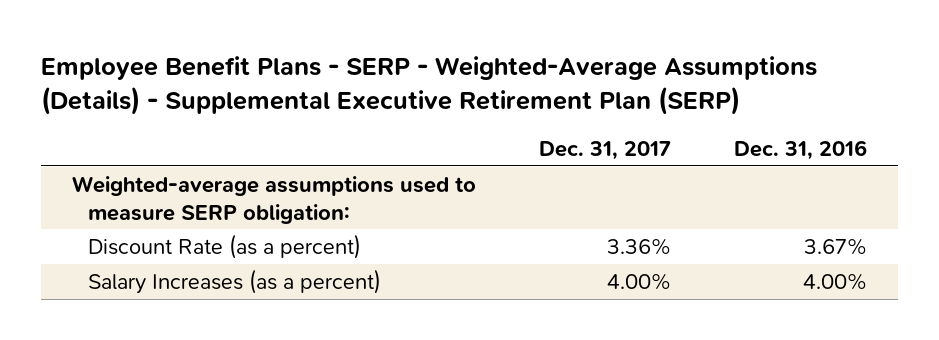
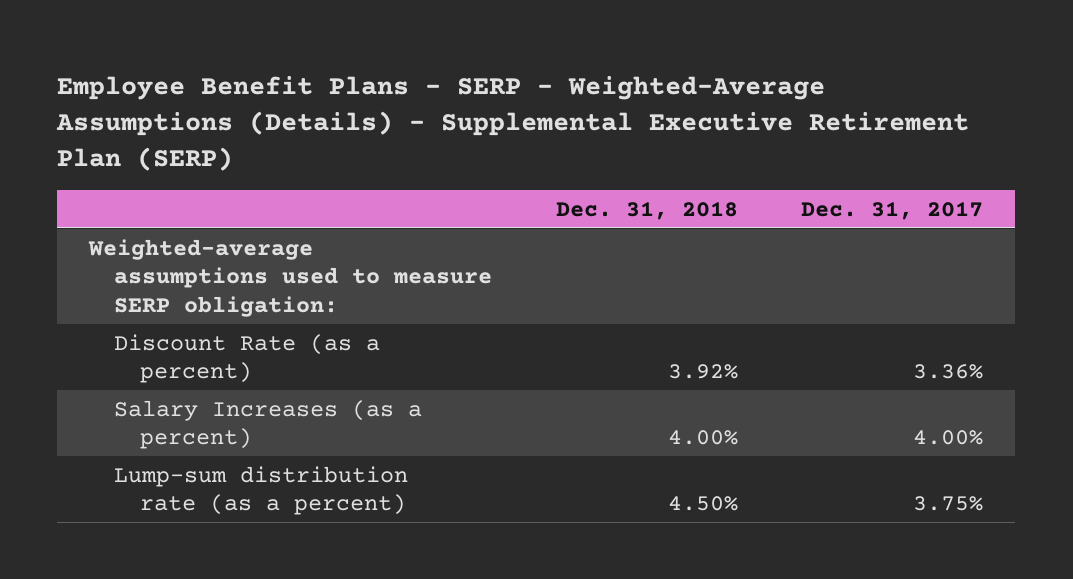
- | Dec. 31, 2017 | Dec. 31, 2016
+ | Dec. 31, 2018 | Dec. 31, 2017
+ Lump-sum distribution rate (as a percent) | 4.50% | 3.75%

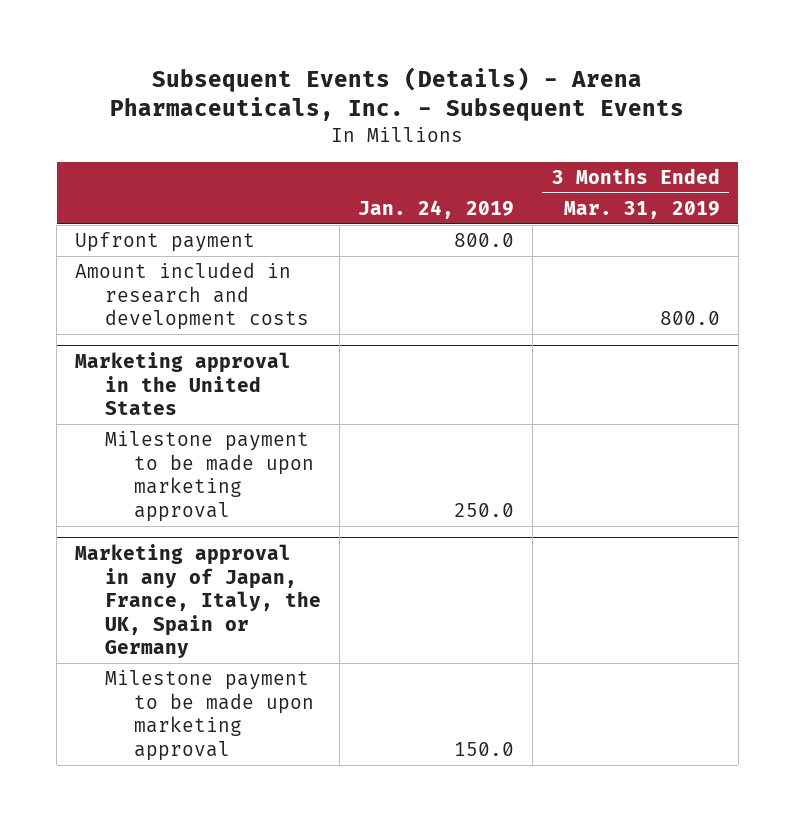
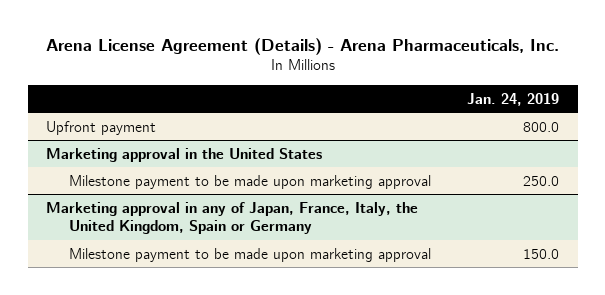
- Subsequent Events (Details) - Arena Pharmaceuticals, Inc. - Subsequent Events
+ Arena License Agreement (Details) - Arena Pharmaceuticals, Inc.
- | Jan. 24, 2019 | 3 Months Ended Mar. 31, 2019
+ | Jan. 24, 2019
- Amount included in research and development costs | | 800.0
- Marketing approval in any of Japan, France, Italy, the UK, Spain or Germany
+ Marketing approval in any of Japan, France, Italy, the United Kingdom, Spain or Germany

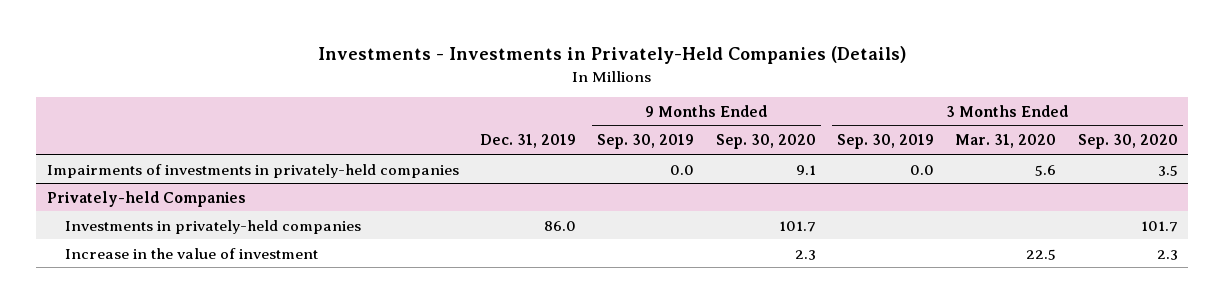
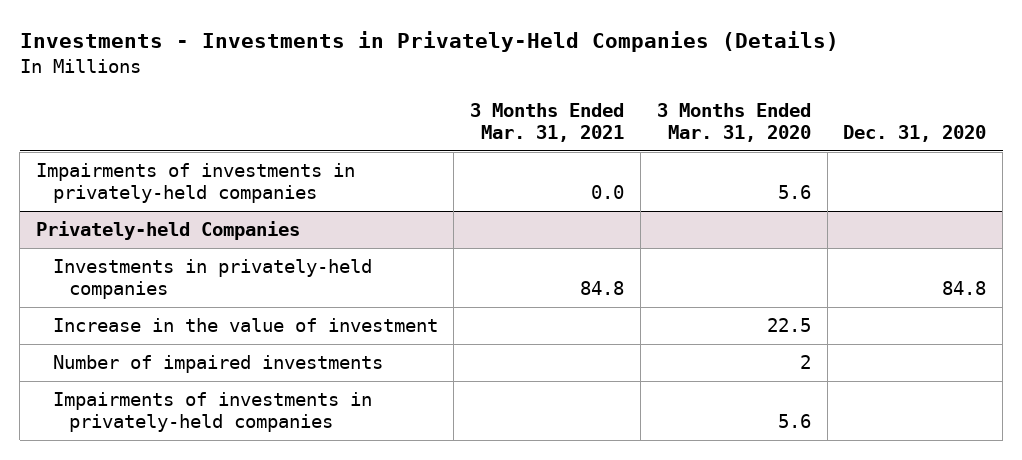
- | Dec. 31, 2019 | 9 Months Ended Sep. 30, 2019 | 9 Months Ended Sep. 30, 2020 | 3 Months Ended Sep. 30, 2019 | 3 Months Ended Mar. 31, 2020 | 3 Months Ended Sep. 30, 2020
+ | 3 Months Ended Mar. 31, 2021 | 3 Months Ended Mar. 31, 2020 | Dec. 31, 2020
@ Privately-held Companies
+ Number of impaired investments | | 2 |
+ Impairments of investments in privately-held companies | | 5.6 |

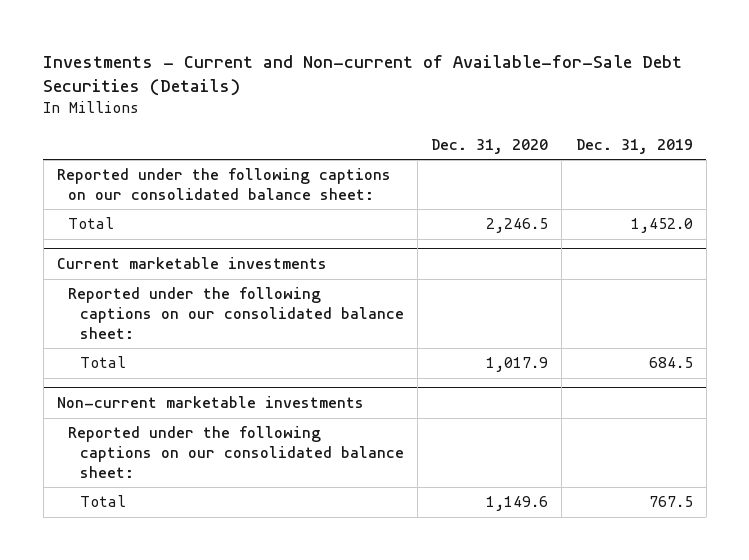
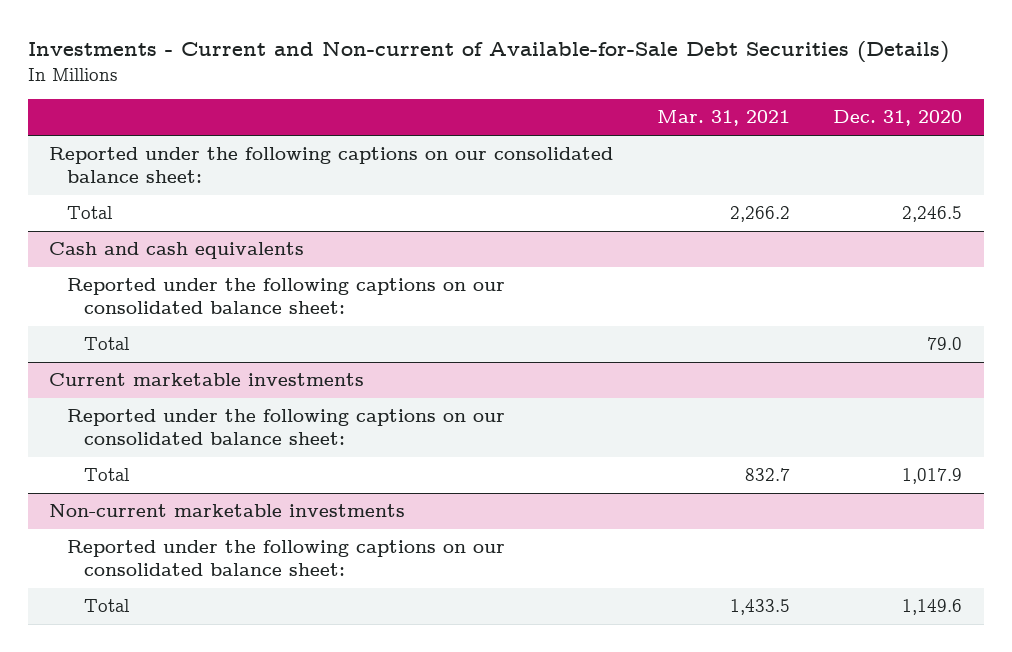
- | Dec. 31, 2020 | Dec. 31, 2019
+ | Mar. 31, 2021 | Dec. 31, 2020
+ Cash and cash equivalents
+ Reported under the following captions on our consolidated balance sheet:
+ Total | | 79.0

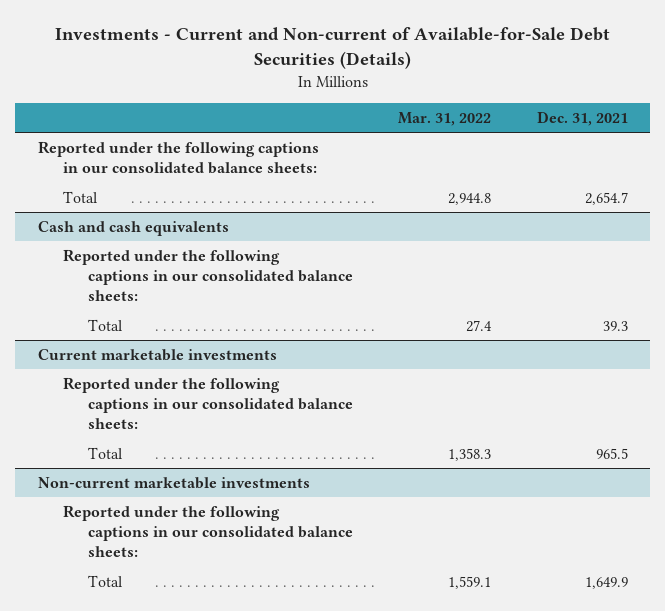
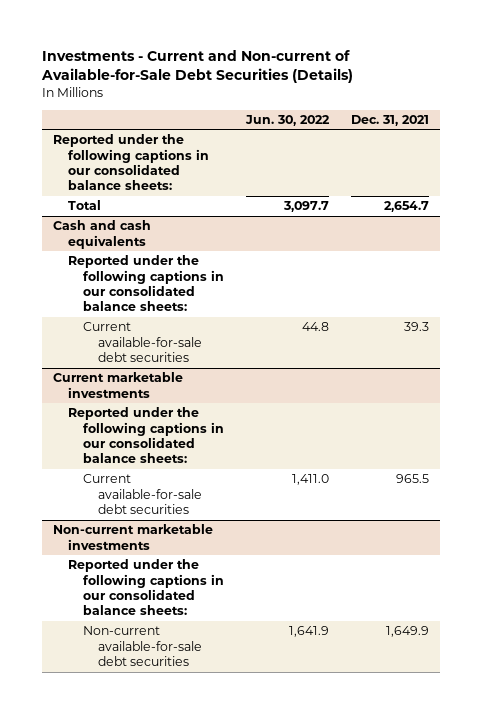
- | Mar. 31, 2022 | Dec. 31, 2021
+ | Jun. 30, 2022 | Dec. 31, 2021
@ Cash and cash equivalents
- Total | 27.4 | 39.3
+ Current available-for-sale debt securities | 44.8 | 39.3
@ Current marketable investments
- Total | 1,358.3 | 965.5
+ Current available-for-sale debt securities | 1,411.0 | 965.5
@ Non-current marketable investments
- Total | 1,559.1 | 1,649.9
+ Non-current available-for-sale debt securities | 1,641.9 | 1,649.9

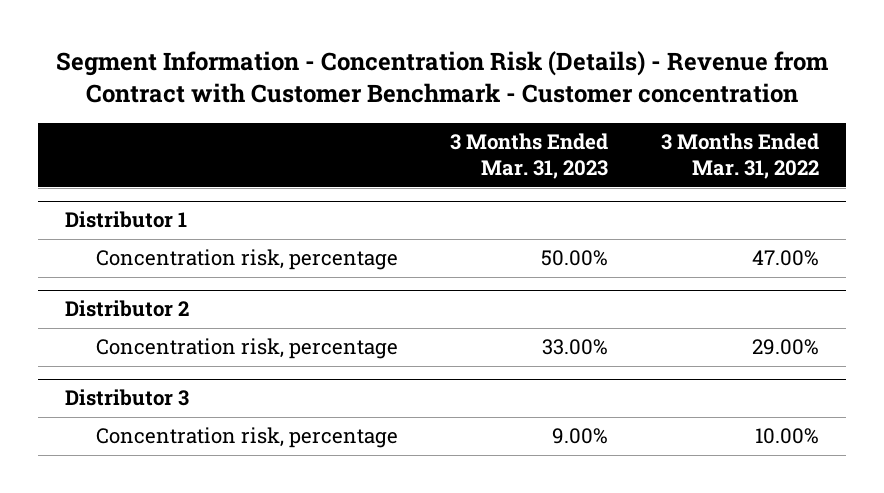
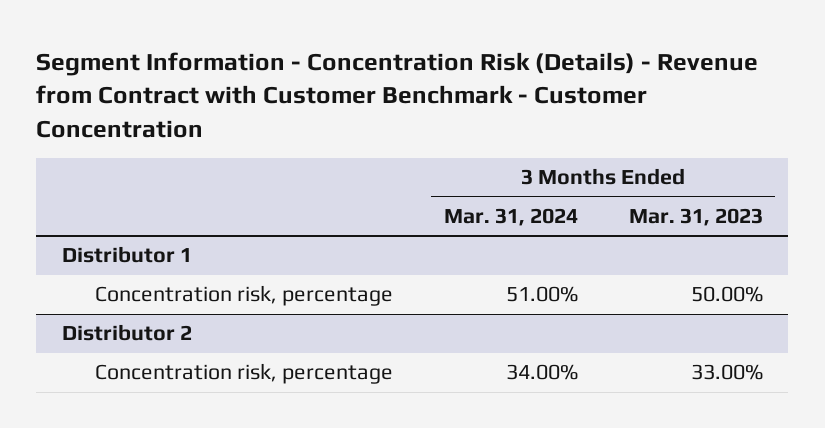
- Segment Information - Concentration Risk (Details) - Revenue from Contract with Customer Benchmark - Customer concentration
+ Segment Information - Concentration Risk (Details) - Revenue from Contract with Customer Benchmark - Customer Concentration
- | 3 Months Ended Mar. 31, 2023 | 3 Months Ended Mar. 31, 2022
+ | 3 Months Ended Mar. 31, 2024 | 3 Months Ended Mar. 31, 2023
- Distributor 3
- Concentration risk, percentage | 9.00% | 10.00%

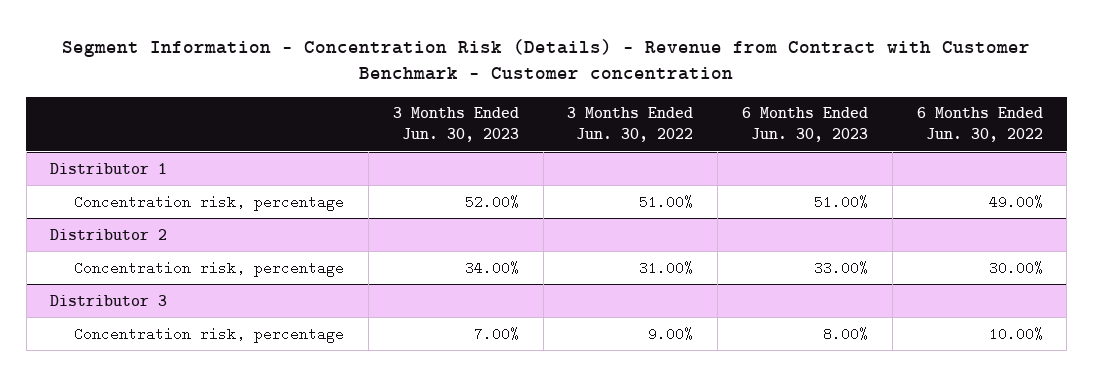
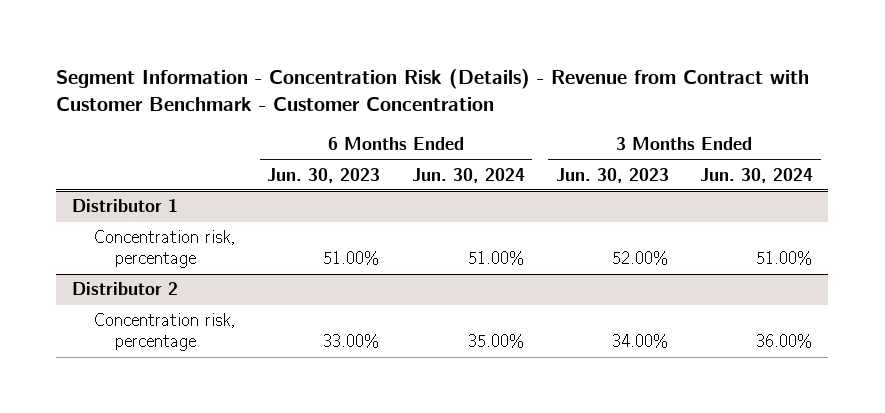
- Segment Information - Concentration Risk (Details) - Revenue from Contract with Customer Benchmark - Customer concentration
+ Segment Information - Concentration Risk (Details) - Revenue from Contract with Customer Benchmark - Customer Concentration
- | 3 Months Ended Jun. 30, 2023 | 3 Months Ended Jun. 30, 2022 | 6 Months Ended Jun. 30, 2023 | 6 Months Ended Jun. 30, 2022
+ | 6 Months Ended Jun. 30, 2023 | 6 Months Ended Jun. 30, 2024 | 3 Months Ended Jun. 30, 2023 | 3 Months Ended Jun. 30, 2024
- Distributor 3
- Concentration risk, percentage | 7.00% | 9.00% | 8.00% | 10.00%

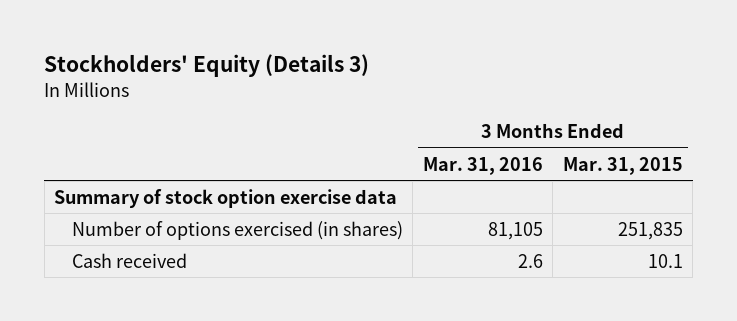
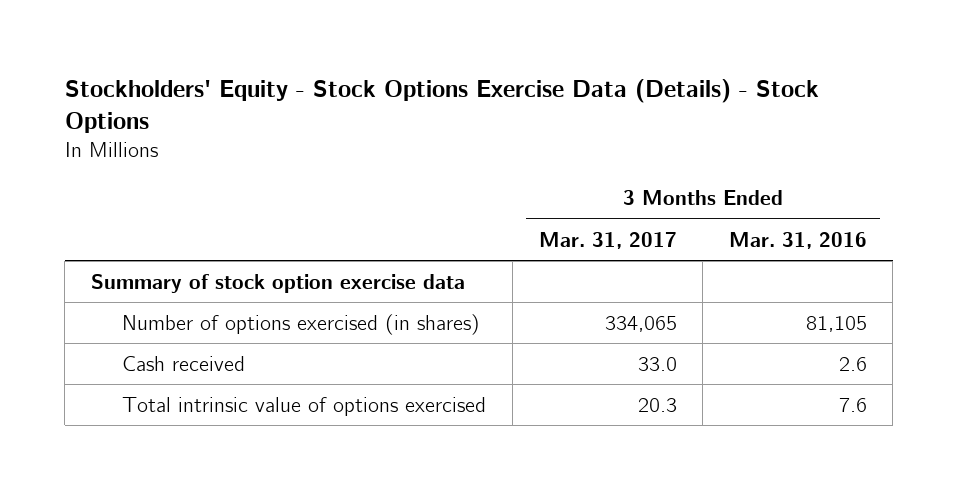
- Stockholders' Equity (Details 3)
+ Stockholders' Equity - Stock Options Exercise Data (Details) - Stock Options
- | 3 Months Ended Mar. 31, 2016 | 3 Months Ended Mar. 31, 2015
+ | 3 Months Ended Mar. 31, 2017 | 3 Months Ended Mar. 31, 2016
+ Total intrinsic value of options exercised | 20.3 | 7.6

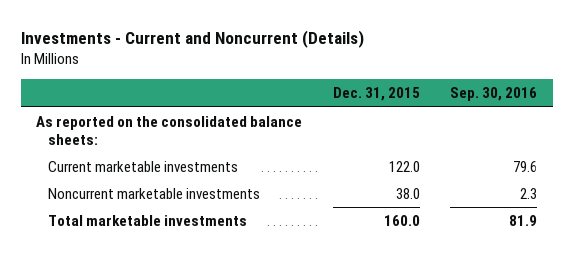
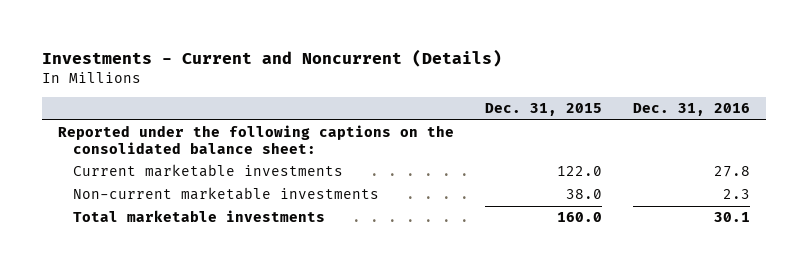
- | Dec. 31, 2015 | Sep. 30, 2016
+ | Dec. 31, 2015 | Dec. 31, 2016
- As reported on the consolidated balance sheets:
+ Reported under the following captions on the consolidated balance sheet:
- Noncurrent marketable investments | 38.0 | 2.3
+ Non-current marketable investments | 38.0 | 2.3

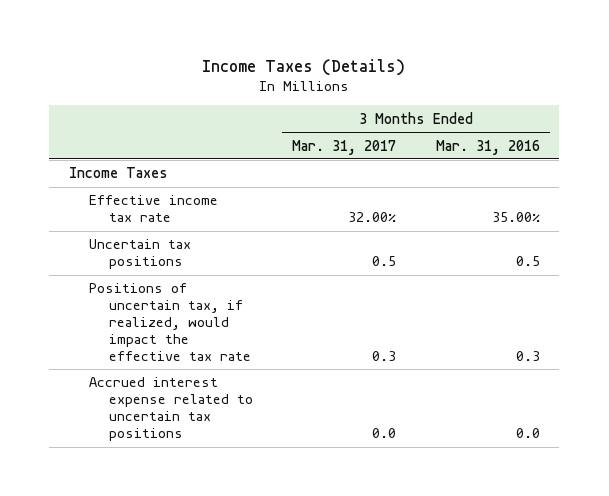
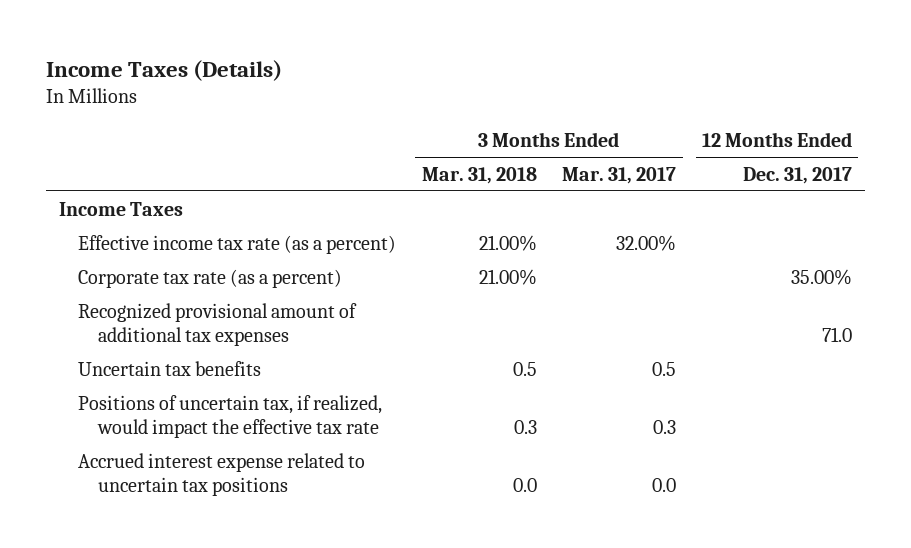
- | 3 Months Ended Mar. 31, 2017 | 3 Months Ended Mar. 31, 2016
+ | 3 Months Ended Mar. 31, 2018 | 3 Months Ended Mar. 31, 2017 | 12 Months Ended Dec. 31, 2017
- Effective income tax rate | 32.00% | 35.00%
- Uncertain tax positions | 0.5 | 0.5
+ Effective income tax rate (as a percent) | 21.00% | 32.00% |
+ Corporate tax rate (as a percent) | 21.00% | | 35.00%
+ Recognized provisional amount of additional tax expenses | | | 71.0
+ Uncertain tax benefits | 0.5 | 0.5 |

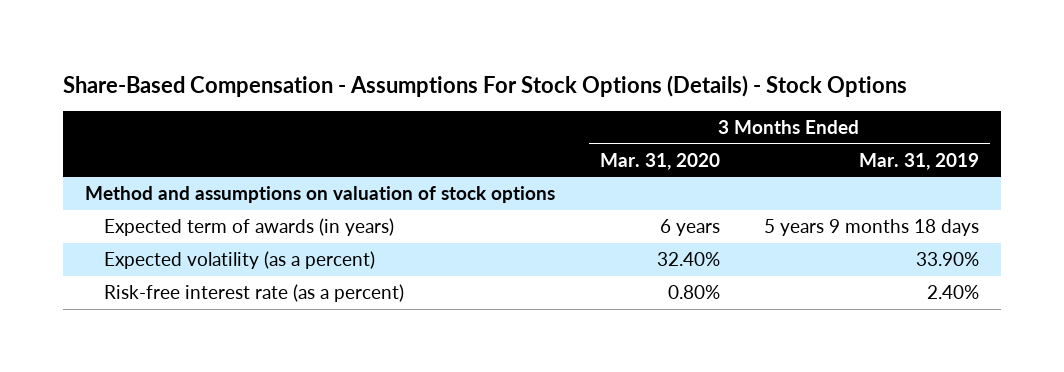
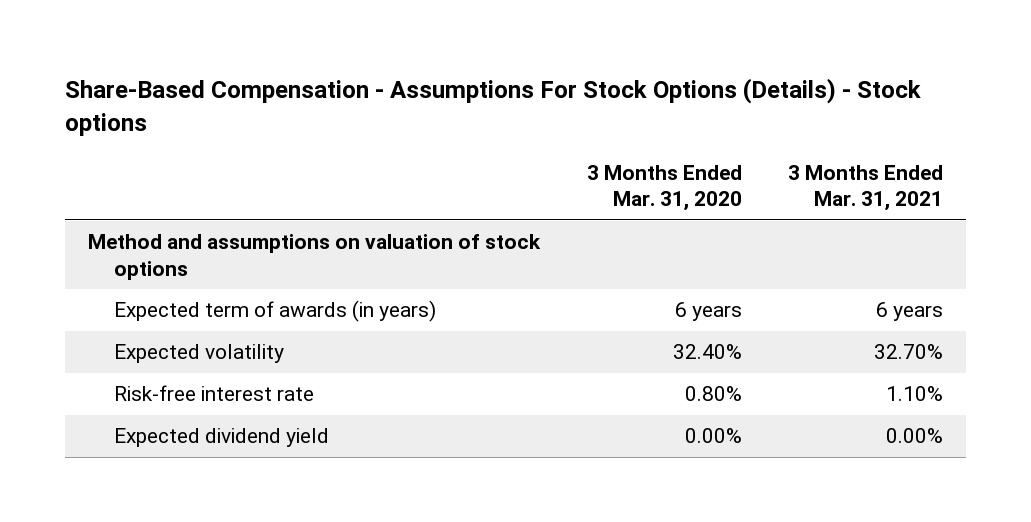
- Share-Based Compensation - Assumptions For Stock Options (Details) - Stock Options
+ Share-Based Compensation - Assumptions For Stock Options (Details) - Stock options
- | 3 Months Ended Mar. 31, 2020 | 3 Months Ended Mar. 31, 2019
+ | 3 Months Ended Mar. 31, 2020 | 3 Months Ended Mar. 31, 2021
- Expected volatility (as a percent) | 32.40% | 33.90%
- Risk-free interest rate (as a percent) | 0.80% | 2.40%
+ Expected volatility | 32.40% | 32.70%
+ Risk-free interest rate | 0.80% | 1.10%
+ Expected dividend yield | 0.00% | 0.00%

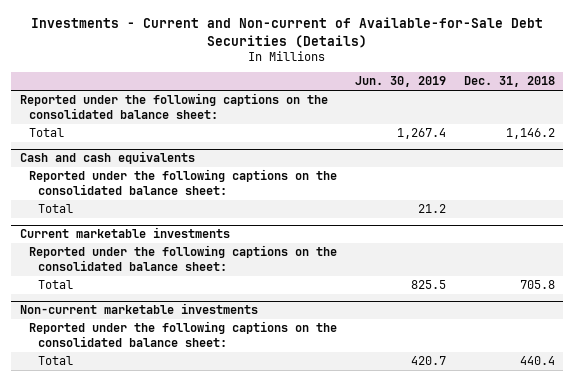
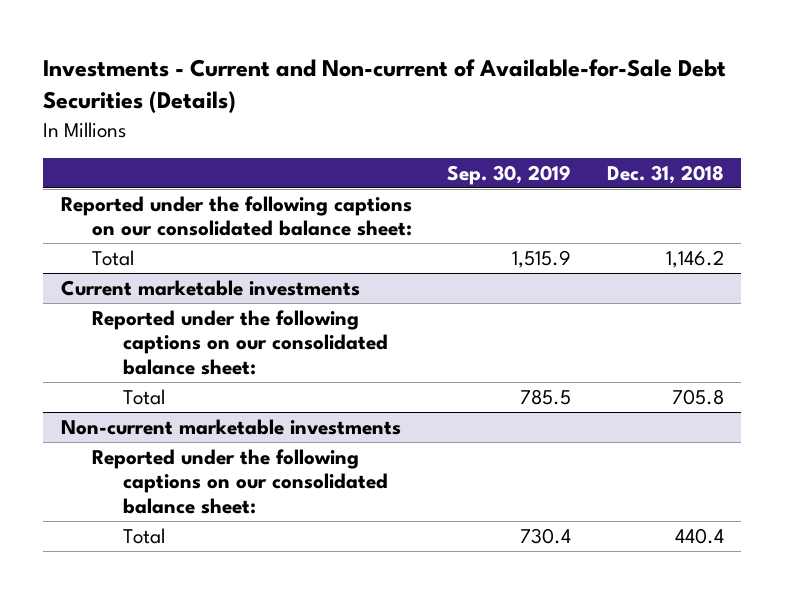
- | Jun. 30, 2019 | Dec. 31, 2018
+ | Sep. 30, 2019 | Dec. 31, 2018
- Reported under the following captions on the consolidated balance sheet:
+ Reported under the following captions on our consolidated balance sheet:
- Cash and cash equivalents
- Reported under the following captions on the consolidated balance sheet:
- Total | 21.2 |
@ Current marketable investments
- Reported under the following captions on the consolidated balance sheet:
+ Reported under the following captions on our consolidated balance sheet:
@ Non-current marketable investments
- Reported under the following captions on the consolidated balance sheet:
+ Reported under the following captions on our consolidated balance sheet:

